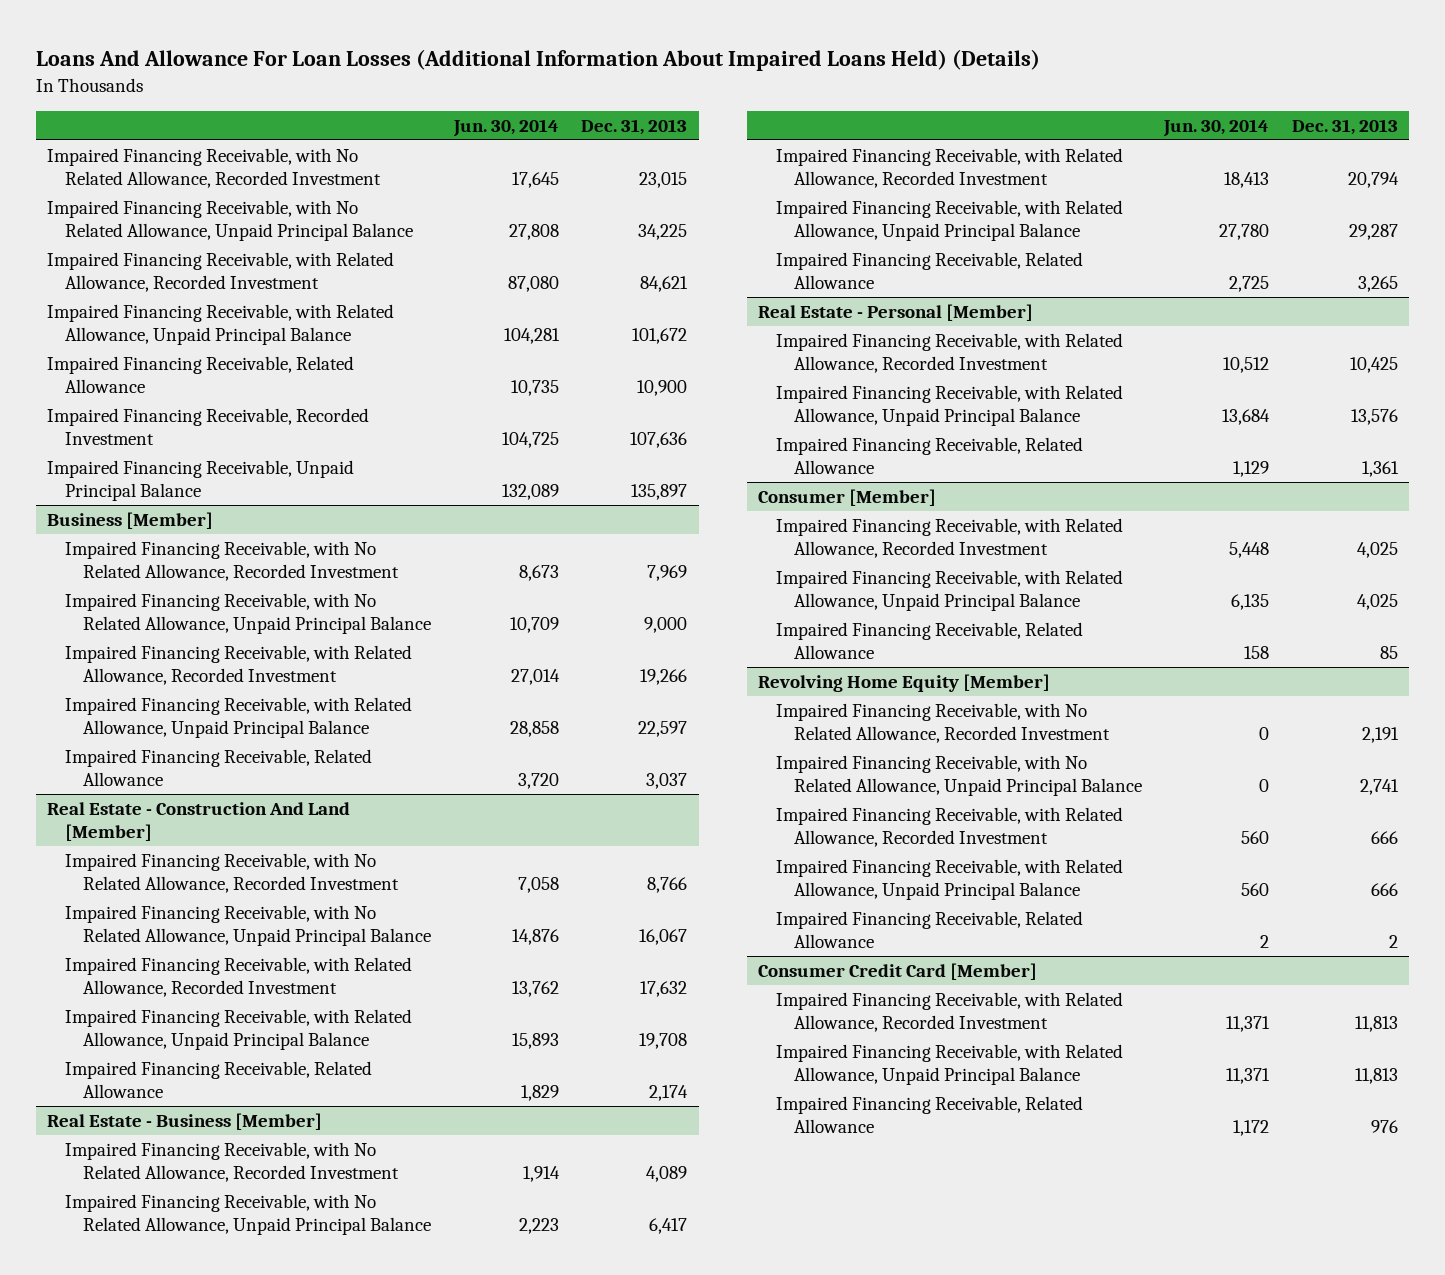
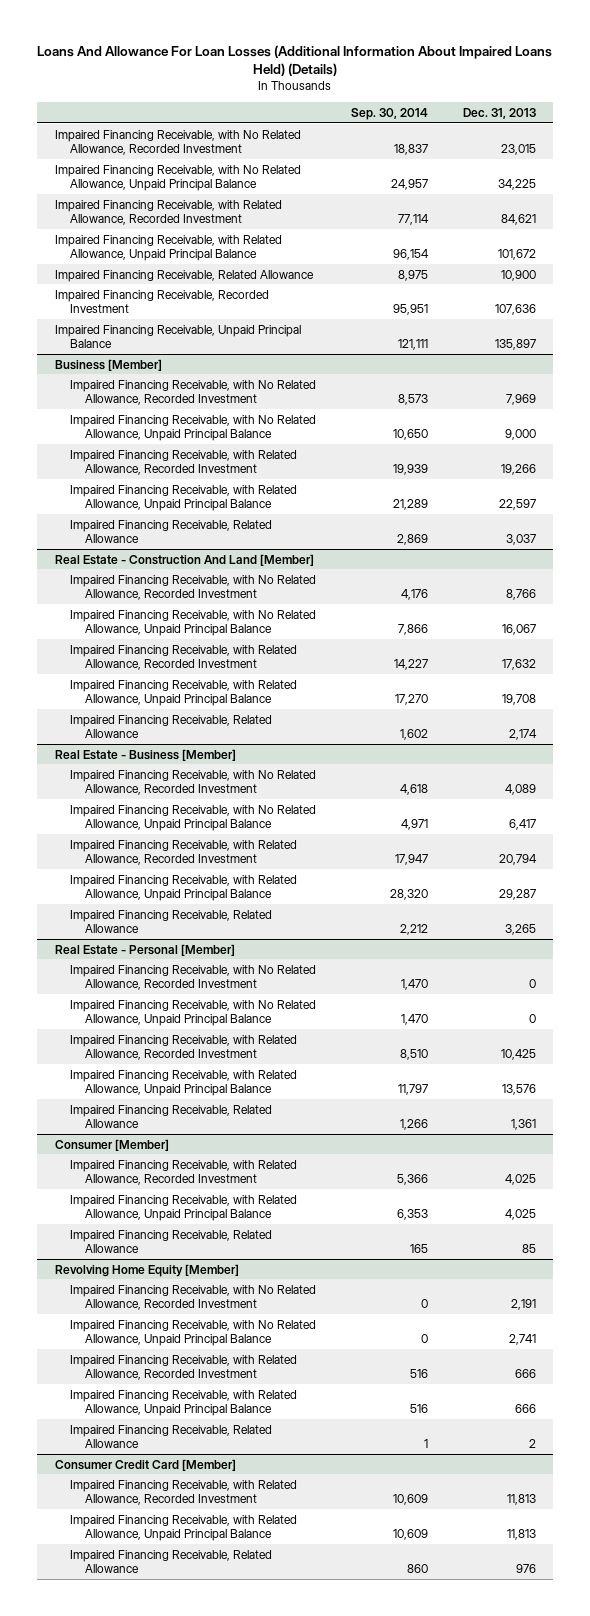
- | Jun. 30, 2014 | Dec. 31, 2013
+ | Sep. 30, 2014 | Dec. 31, 2013
@ Real Estate - Personal [Member]
+ Impaired Financing Receivable, with No Related Allowance, Recorded Investment | 1,470 | 0
+ Impaired Financing Receivable, with No Related Allowance, Unpaid Principal Balance | 1,470 | 0

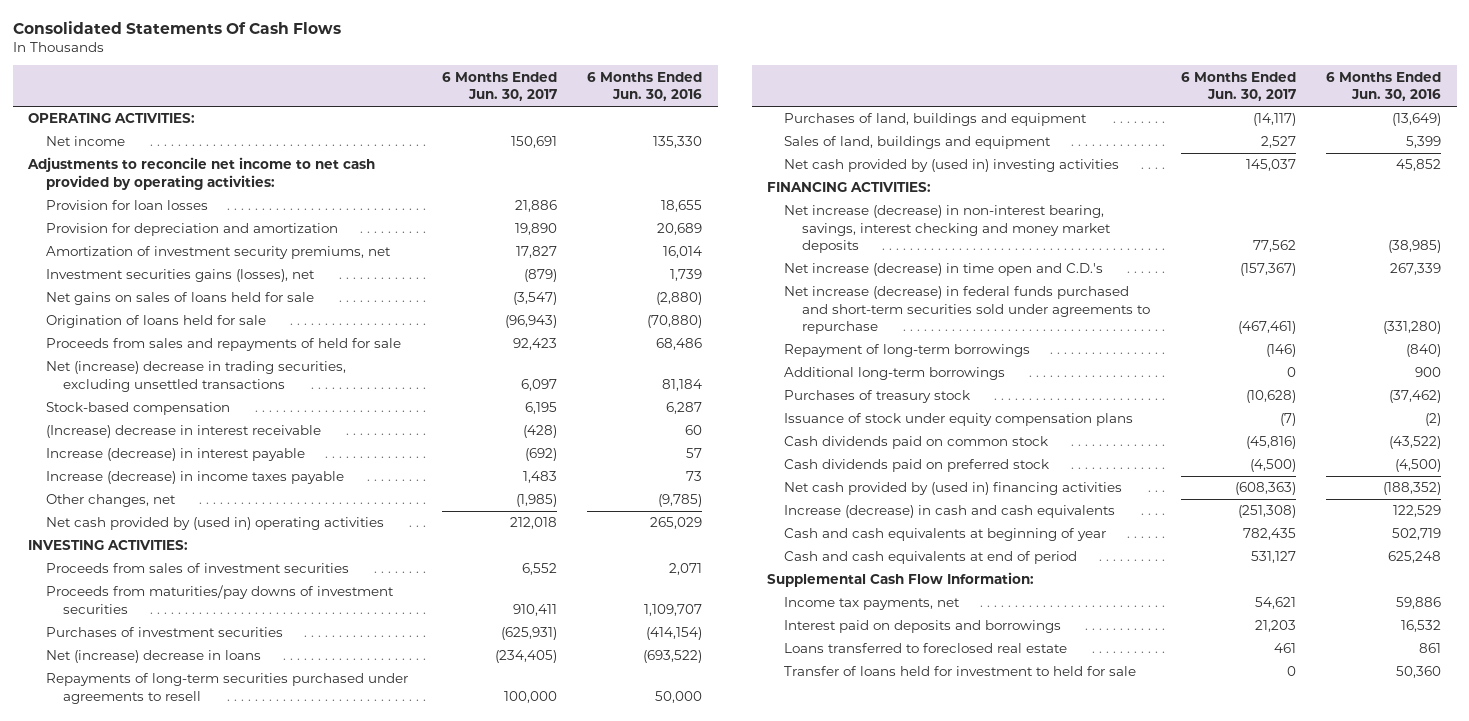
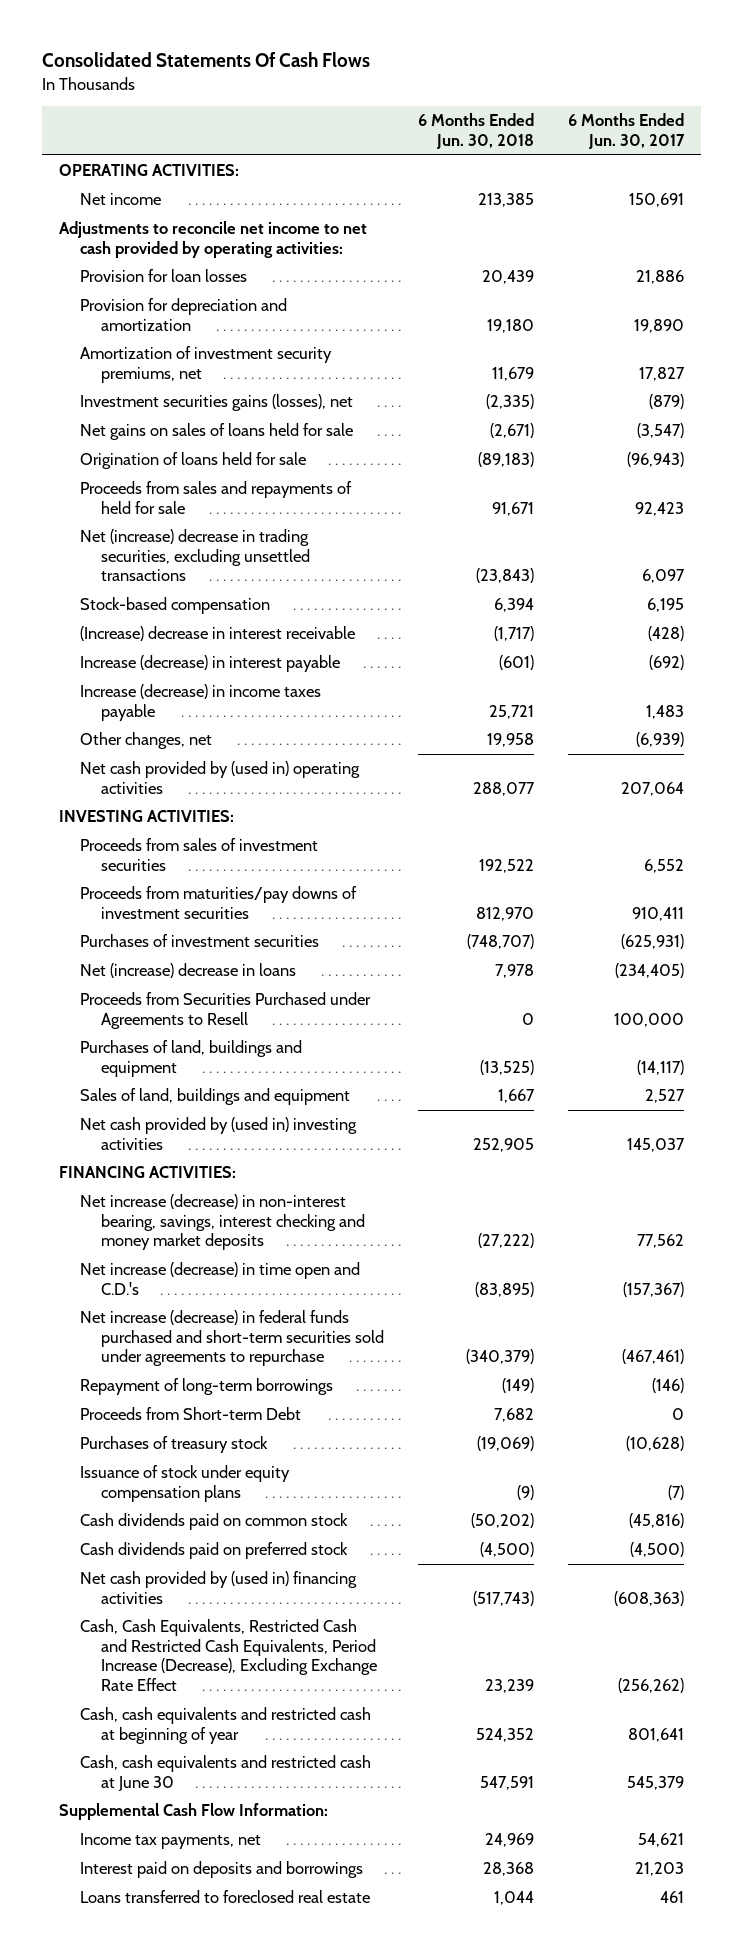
- | 6 Months Ended Jun. 30, 2017 | 6 Months Ended Jun. 30, 2016
+ | 6 Months Ended Jun. 30, 2018 | 6 Months Ended Jun. 30, 2017
- Other changes, net | (1,985) | (9,785)
- Net cash provided by (used in) operating activities | 212,018 | 265,029
+ Other changes, net | 19,958 | (6,939)
+ Net cash provided by (used in) operating activities | 288,077 | 207,064
- Repayments of long-term securities purchased under agreements to resell | 100,000 | 50,000
+ Proceeds from Securities Purchased under Agreements to Resell | 0 | 100,000
- Additional long-term borrowings | 0 | 900
+ Proceeds from Short-term Debt | 7,682 | 0
- Increase (decrease) in cash and cash equivalents | (251,308) | 122,529
- Cash and cash equivalents at beginning of year | 782,435 | 502,719
- Cash and cash equivalents at end of period | 531,127 | 625,248
+ Cash, Cash Equivalents, Restricted Cash and Restricted Cash Equivalents, Period Increase (Decrease), Excluding Exchange Rate Effect | 23,239 | (256,262)
+ Cash, cash equivalents and restricted cash at beginning of year | 524,352 | 801,641
+ Cash, cash equivalents and restricted cash at June 30 | 547,591 | 545,379
- Transfer of loans held for investment to held for sale | 0 | 50,360

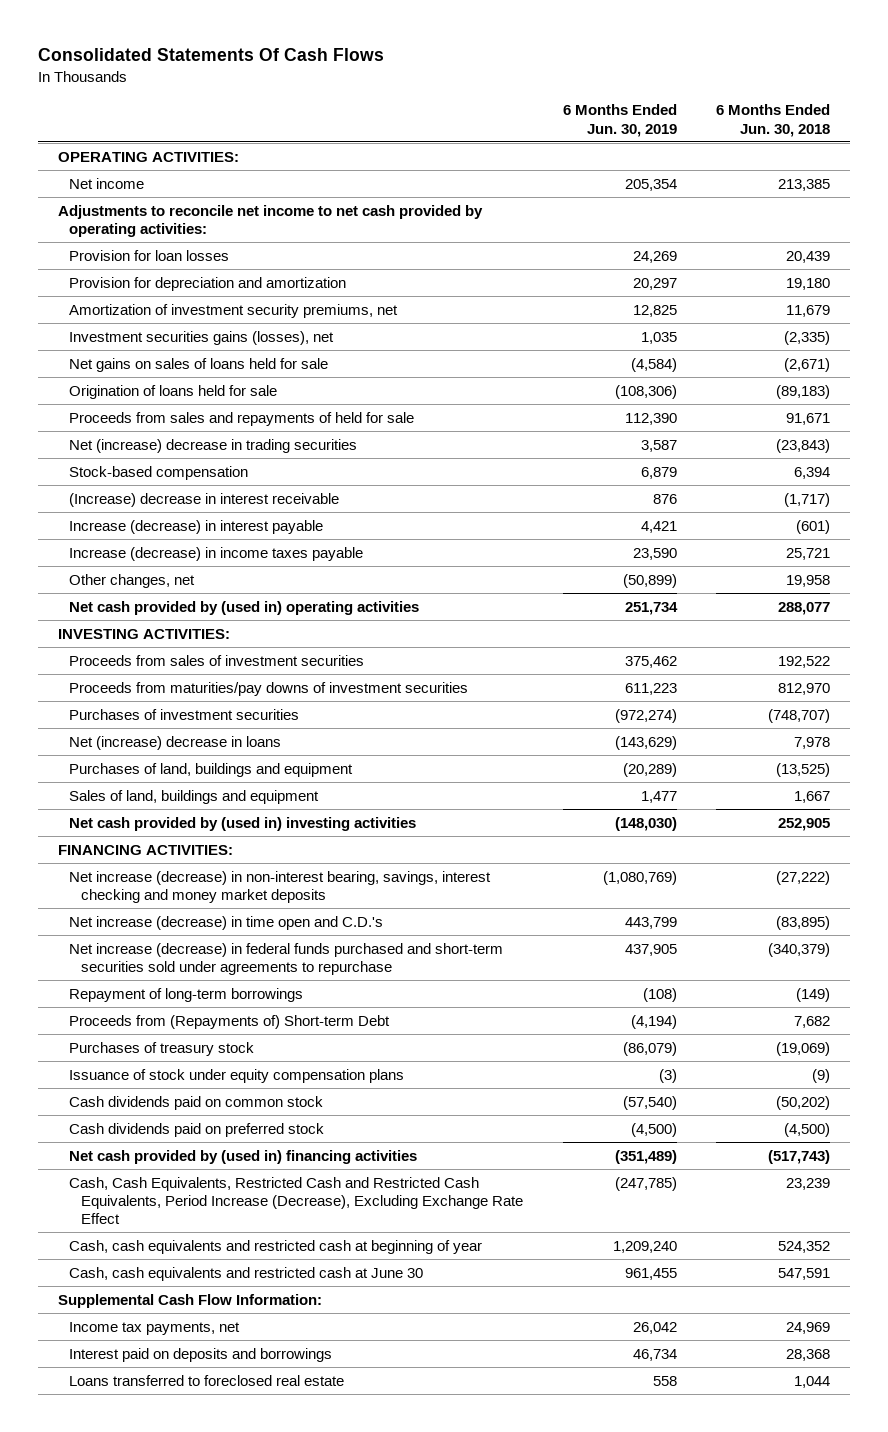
- | 6 Months Ended Jun. 30, 2018 | 6 Months Ended Jun. 30, 2017
+ | 6 Months Ended Jun. 30, 2019 | 6 Months Ended Jun. 30, 2018
- Net (increase) decrease in trading securities, excluding unsettled transactions | (23,843) | 6,097
+ Net (increase) decrease in trading securities | 3,587 | (23,843)
- Proceeds from Securities Purchased under Agreements to Resell | 0 | 100,000
- Proceeds from Short-term Debt | 7,682 | 0
+ Proceeds from (Repayments of) Short-term Debt | (4,194) | 7,682

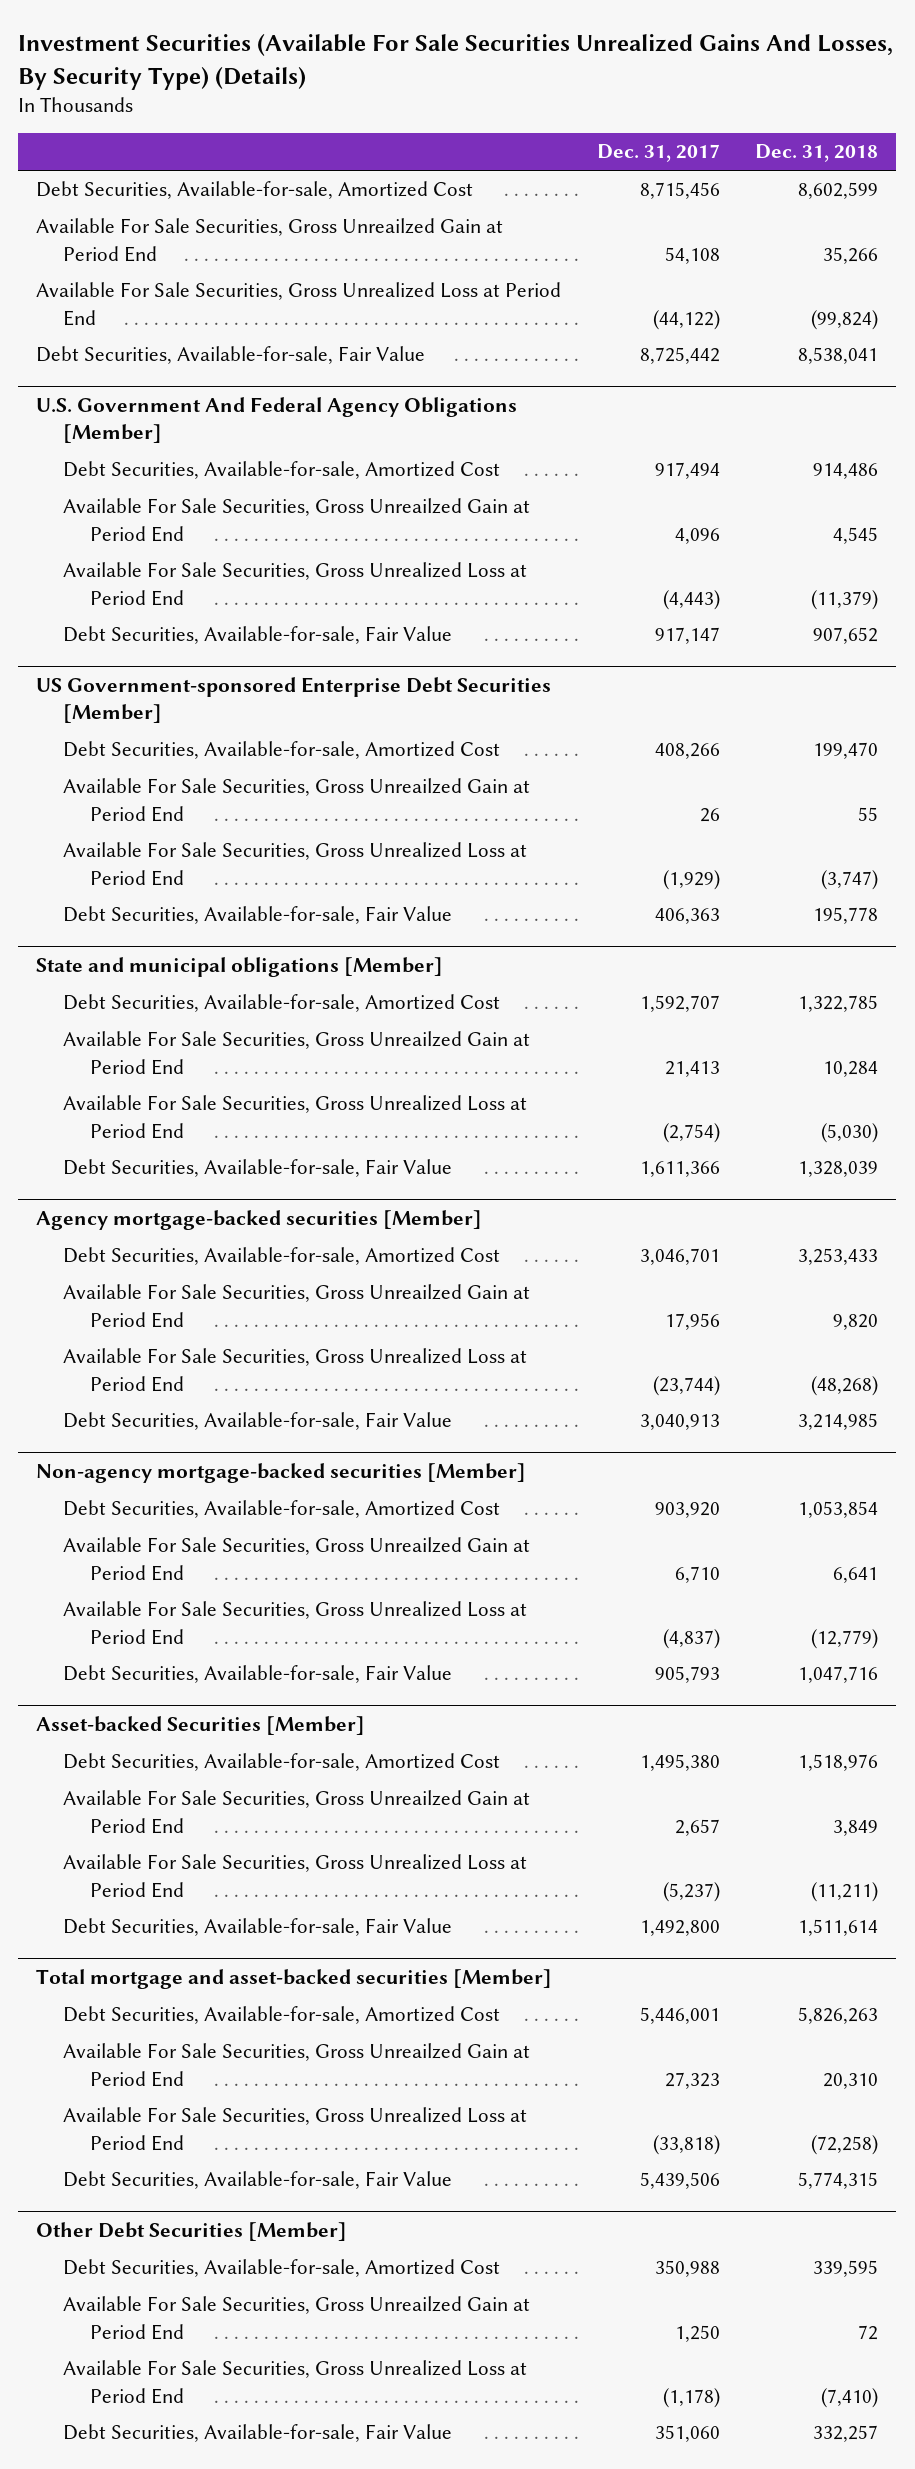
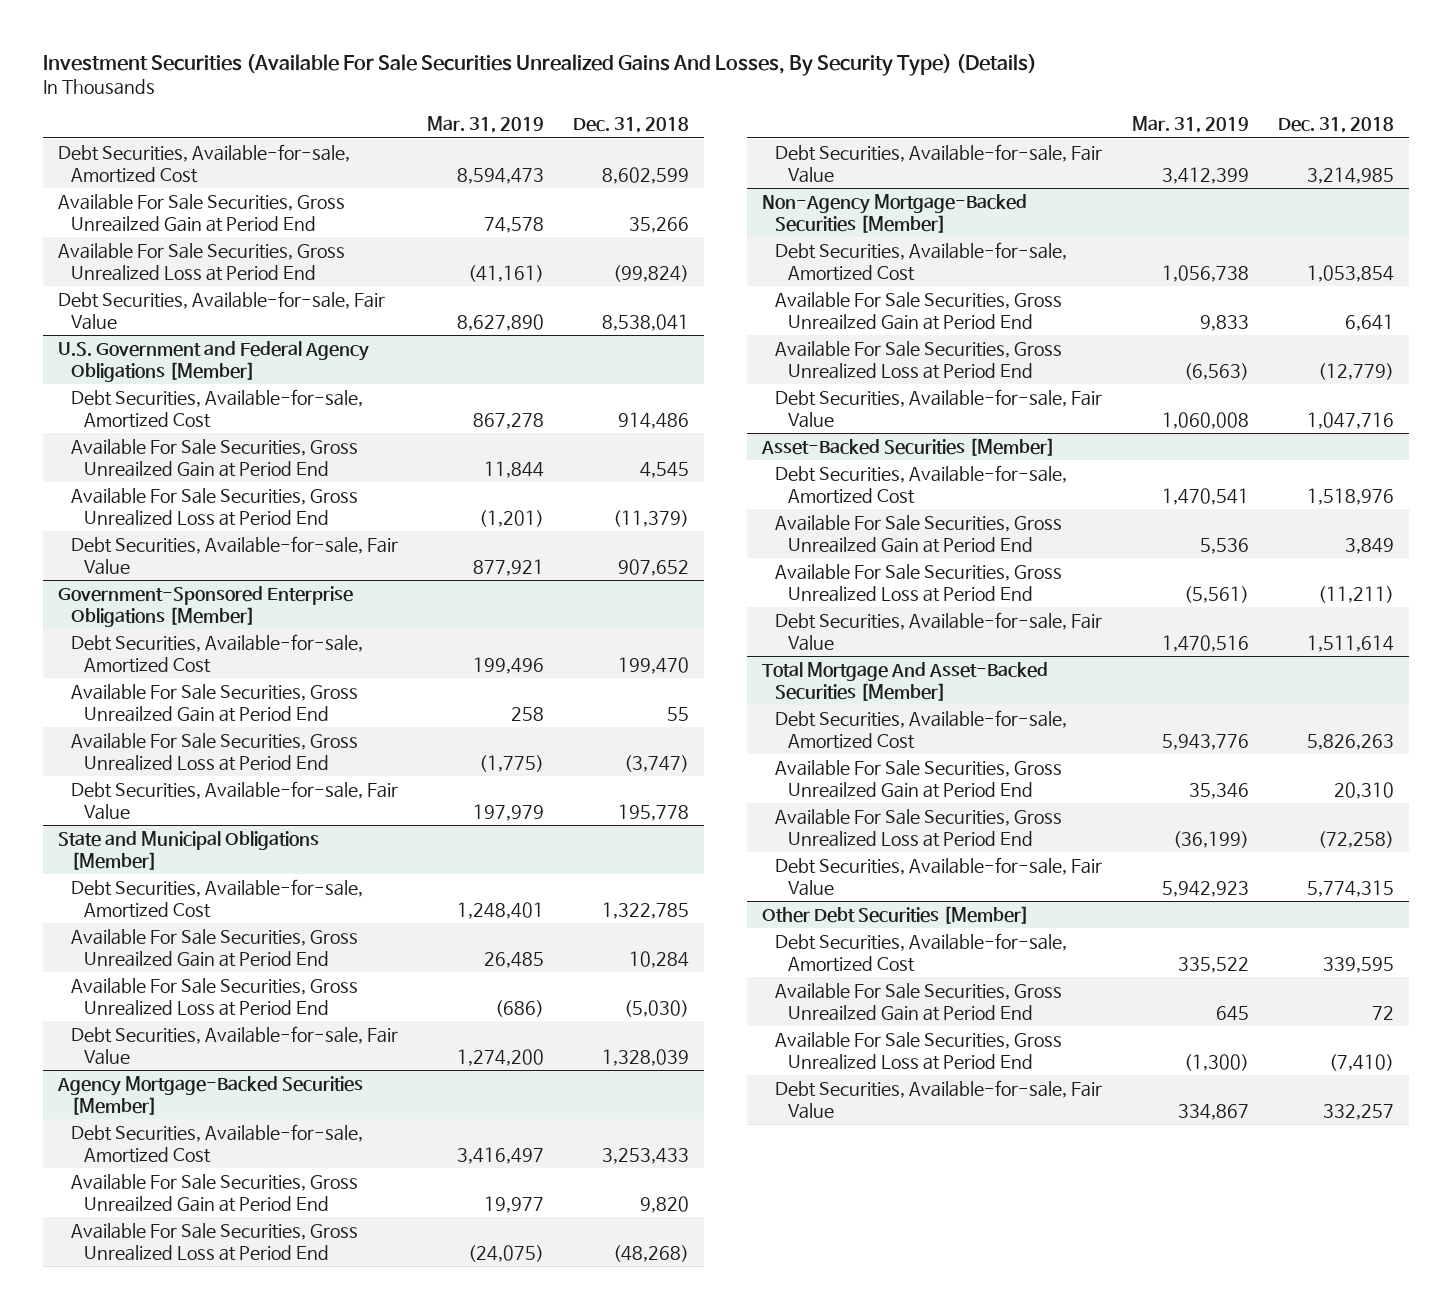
- | Dec. 31, 2017 | Dec. 31, 2018
+ | Mar. 31, 2019 | Dec. 31, 2018
- U.S. Government And Federal Agency Obligations [Member]
+ U.S. Government and Federal Agency Obligations [Member]
- US Government-sponsored Enterprise Debt Securities [Member]
+ Government-Sponsored Enterprise Obligations [Member]
- State and municipal obligations [Member]
+ State and Municipal Obligations [Member]
- Agency mortgage-backed securities [Member]
+ Agency Mortgage-Backed Securities [Member]
- Non-agency mortgage-backed securities [Member]
+ Non-Agency Mortgage-Backed Securities [Member]
- Asset-backed Securities [Member]
+ Asset-Backed Securities [Member]
- Total mortgage and asset-backed securities [Member]
+ Total Mortgage And Asset-Backed Securities [Member]

